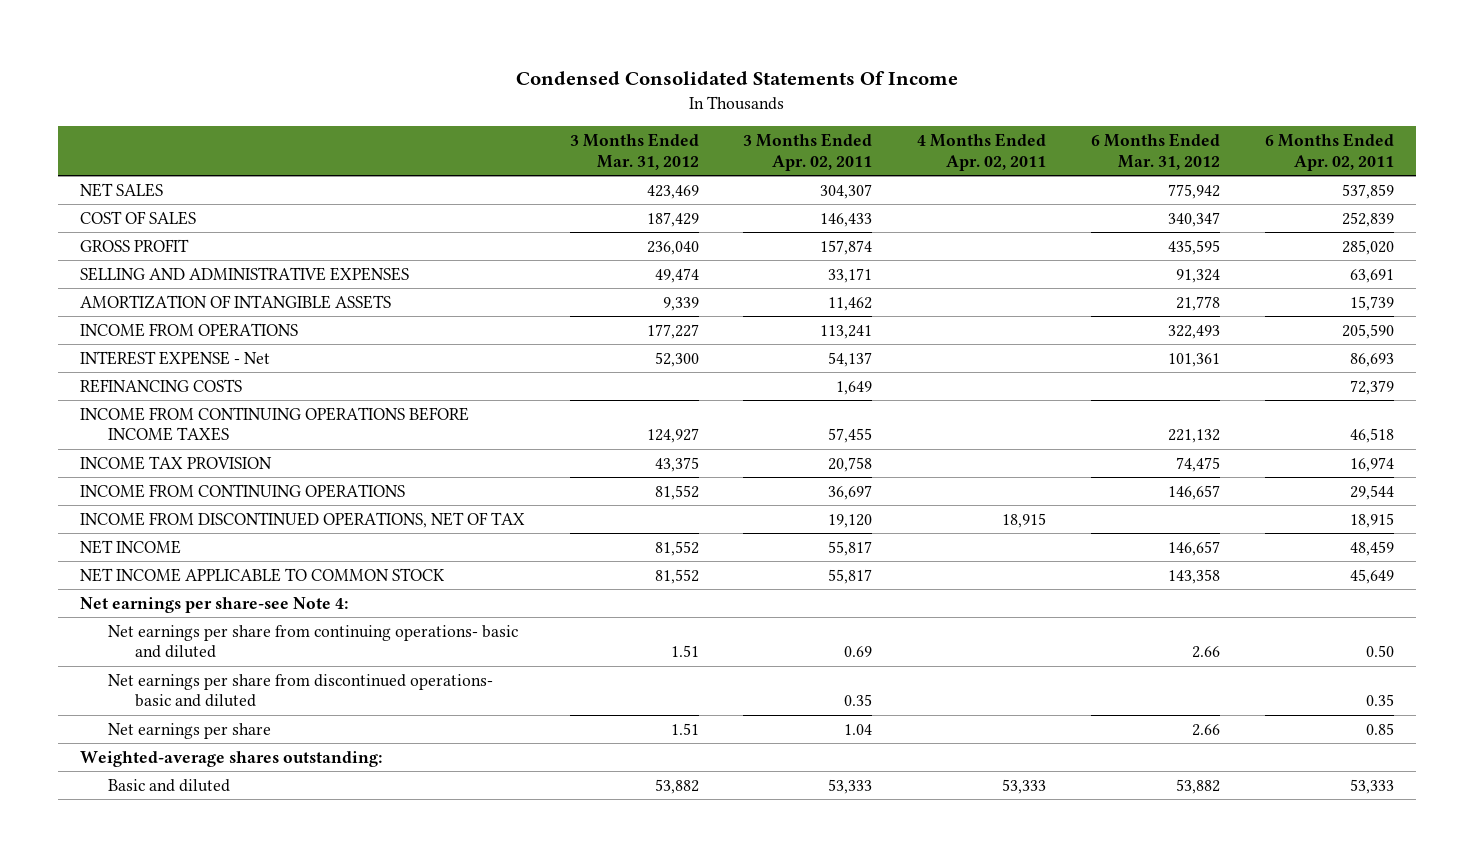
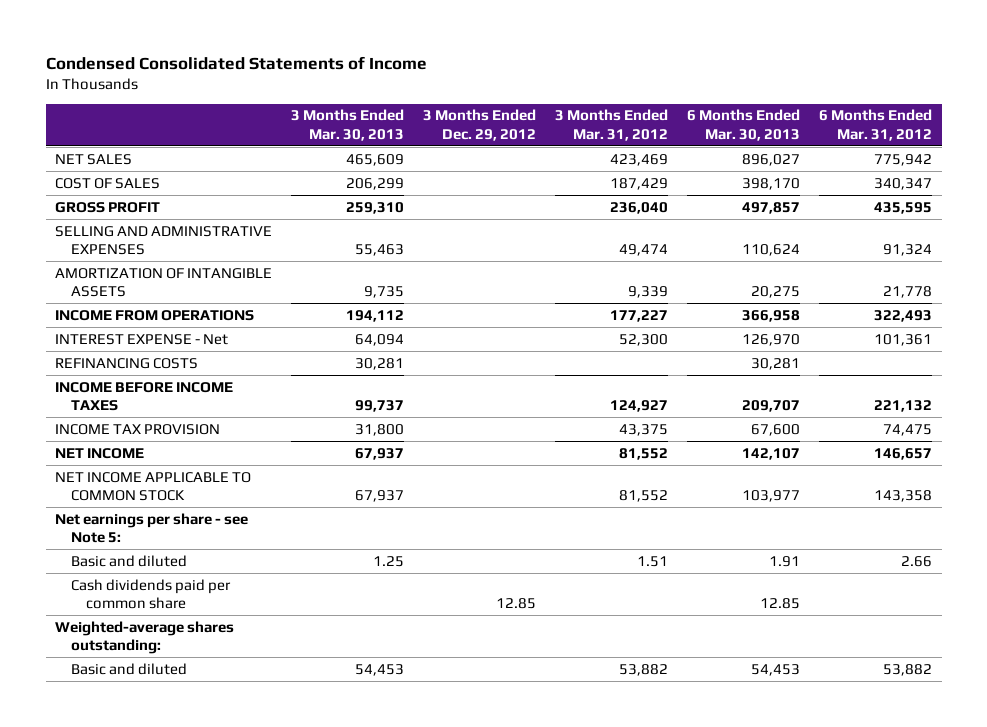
- Condensed Consolidated Statements Of Income
+ Condensed Consolidated Statements of Income
- | 3 Months Ended Mar. 31, 2012 | 3 Months Ended Apr. 02, 2011 | 4 Months Ended Apr. 02, 2011 | 6 Months Ended Mar. 31, 2012 | 6 Months Ended Apr. 02, 2011
+ | 3 Months Ended Mar. 30, 2013 | 3 Months Ended Dec. 29, 2012 | 3 Months Ended Mar. 31, 2012 | 6 Months Ended Mar. 30, 2013 | 6 Months Ended Mar. 31, 2012
- INCOME FROM CONTINUING OPERATIONS BEFORE INCOME TAXES | 124,927 | 57,455 | | 221,132 | 46,518
+ INCOME BEFORE INCOME TAXES | 99,737 | | 124,927 | 209,707 | 221,132
- INCOME FROM CONTINUING OPERATIONS | 81,552 | 36,697 | | 146,657 | 29,544
- INCOME FROM DISCONTINUED OPERATIONS, NET OF TAX | | 19,120 | 18,915 | | 18,915
- Net earnings per share-see Note 4:
- Net earnings per share from continuing operations- basic and diluted | 1.51 | 0.69 | | 2.66 | 0.50
- Net earnings per share from discontinued operations- basic and diluted | | 0.35 | | | 0.35
- Net earnings per share | 1.51 | 1.04 | | 2.66 | 0.85
+ Net earnings per share - see Note 5:
+ Basic and diluted | 1.25 | | 1.51 | 1.91 | 2.66
+ Cash dividends paid per common share | | 12.85 | | 12.85 |

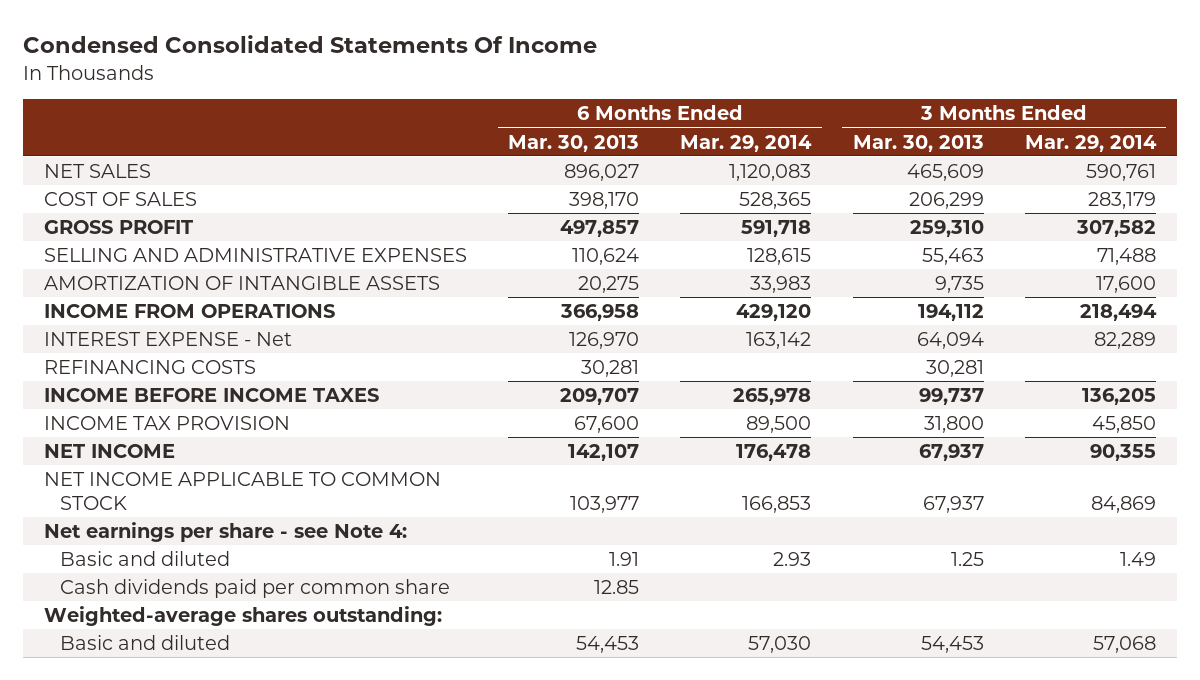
- Condensed Consolidated Statements of Income
+ Condensed Consolidated Statements Of Income
- | 3 Months Ended Mar. 30, 2013 | 3 Months Ended Dec. 29, 2012 | 3 Months Ended Mar. 31, 2012 | 6 Months Ended Mar. 30, 2013 | 6 Months Ended Mar. 31, 2012
+ | 6 Months Ended Mar. 30, 2013 | 6 Months Ended Mar. 29, 2014 | 3 Months Ended Mar. 30, 2013 | 3 Months Ended Mar. 29, 2014
- Net earnings per share - see Note 5:
+ Net earnings per share - see Note 4:

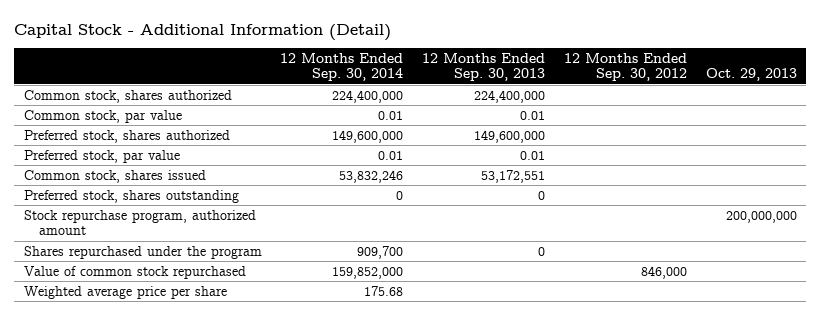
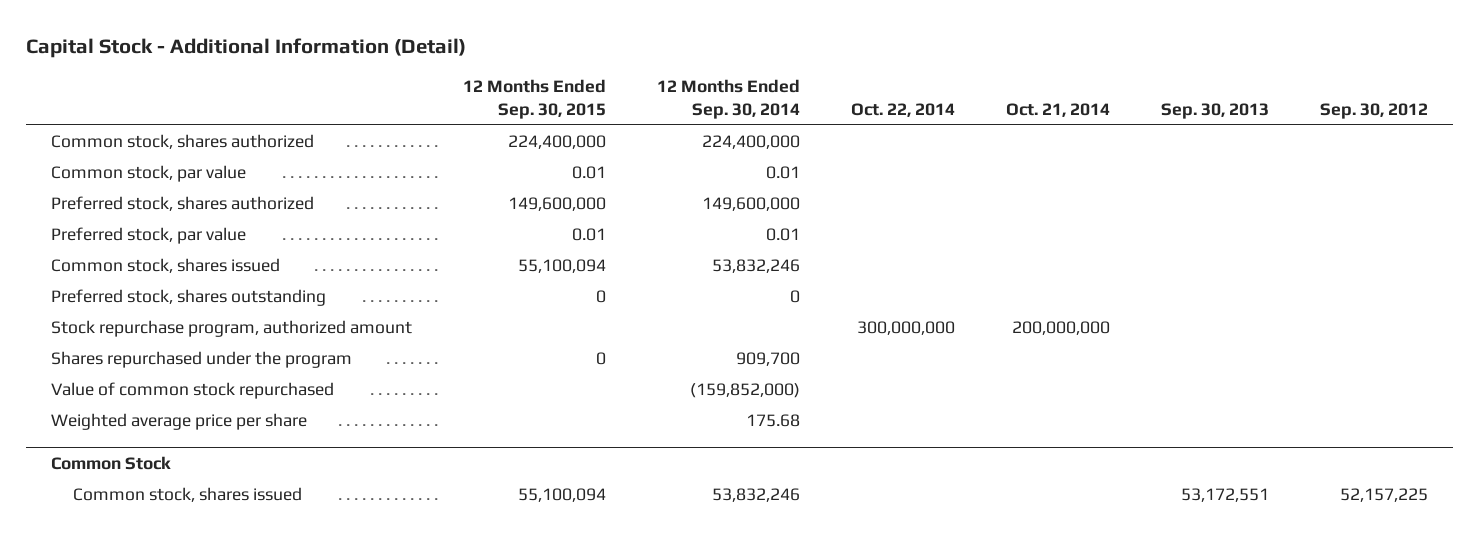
- | 12 Months Ended Sep. 30, 2014 | 12 Months Ended Sep. 30, 2013 | 12 Months Ended Sep. 30, 2012 | Oct. 29, 2013
+ | 12 Months Ended Sep. 30, 2015 | 12 Months Ended Sep. 30, 2014 | Oct. 22, 2014 | Oct. 21, 2014 | Sep. 30, 2013 | Sep. 30, 2012
- Value of common stock repurchased | 159,852,000 | | 846,000 |
+ Value of common stock repurchased | | (159,852,000) | | | |
+ Common Stock
+ Common stock, shares issued | 55,100,094 | 53,832,246 | | | 53,172,551 | 52,157,225

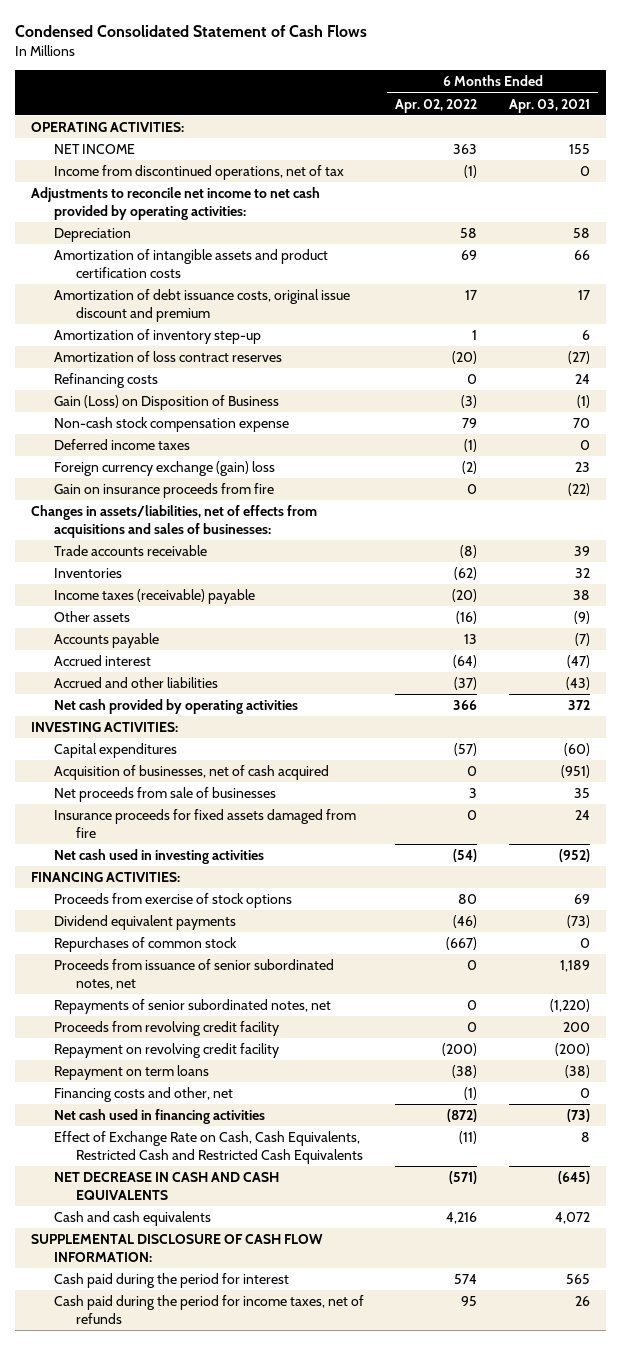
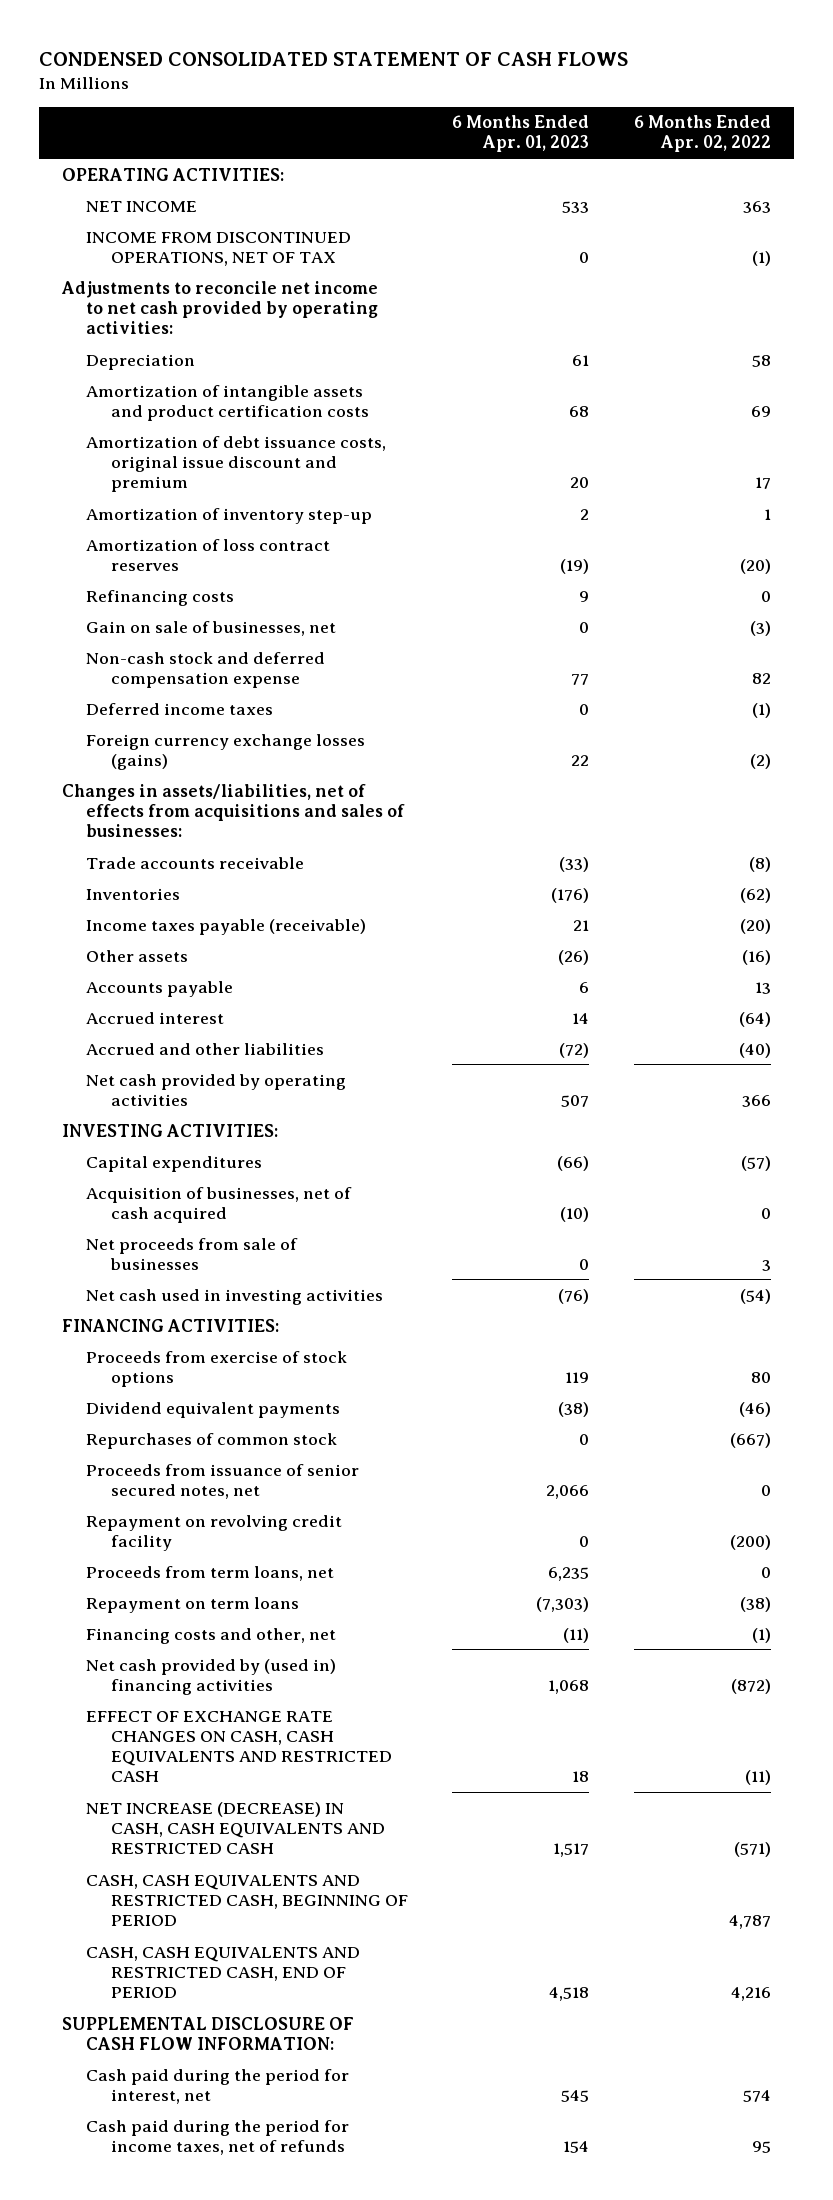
- Condensed Consolidated Statement of Cash Flows
+ CONDENSED CONSOLIDATED STATEMENT OF CASH FLOWS
- | 6 Months Ended Apr. 02, 2022 | 6 Months Ended Apr. 03, 2021
+ | 6 Months Ended Apr. 01, 2023 | 6 Months Ended Apr. 02, 2022
- Income from discontinued operations, net of tax | (1) | 0
+ INCOME FROM DISCONTINUED OPERATIONS, NET OF TAX | 0 | (1)
- Gain (Loss) on Disposition of Business | (3) | (1)
- Non-cash stock compensation expense | 79 | 70
+ Gain on sale of businesses, net | 0 | (3)
+ Non-cash stock and deferred compensation expense | 77 | 82
- Foreign currency exchange (gain) loss | (2) | 23
- Gain on insurance proceeds from fire | 0 | (22)
+ Foreign currency exchange losses (gains) | 22 | (2)
- Income taxes (receivable) payable | (20) | 38
+ Income taxes payable (receivable) | 21 | (20)
- Accrued and other liabilities | (37) | (43)
+ Accrued and other liabilities | (72) | (40)
- Insurance proceeds for fixed assets damaged from fire | 0 | 24
- Proceeds from issuance of senior subordinated notes, net | 0 | 1,189
- Repayments of senior subordinated notes, net | 0 | (1,220)
- Proceeds from revolving credit facility | 0 | 200
+ Proceeds from issuance of senior secured notes, net | 2,066 | 0
+ Proceeds from term loans, net | 6,235 | 0
- Net cash used in financing activities | (872) | (73)
- Effect of Exchange Rate on Cash, Cash Equivalents, Restricted Cash and Restricted Cash Equivalents | (11) | 8
- NET DECREASE IN CASH AND CASH EQUIVALENTS | (571) | (645)
- Cash and cash equivalents | 4,216 | 4,072
+ Net cash provided by (used in) financing activities | 1,068 | (872)
+ EFFECT OF EXCHANGE RATE CHANGES ON CASH, CASH EQUIVALENTS AND RESTRICTED CASH | 18 | (11)
+ NET INCREASE (DECREASE) IN CASH, CASH EQUIVALENTS AND RESTRICTED CASH | 1,517 | (571)
+ CASH, CASH EQUIVALENTS AND RESTRICTED CASH, BEGINNING OF PERIOD | | 4,787
+ CASH, CASH EQUIVALENTS AND RESTRICTED CASH, END OF PERIOD | 4,518 | 4,216
- Cash paid during the period for interest | 574 | 565
+ Cash paid during the period for interest, net | 545 | 574

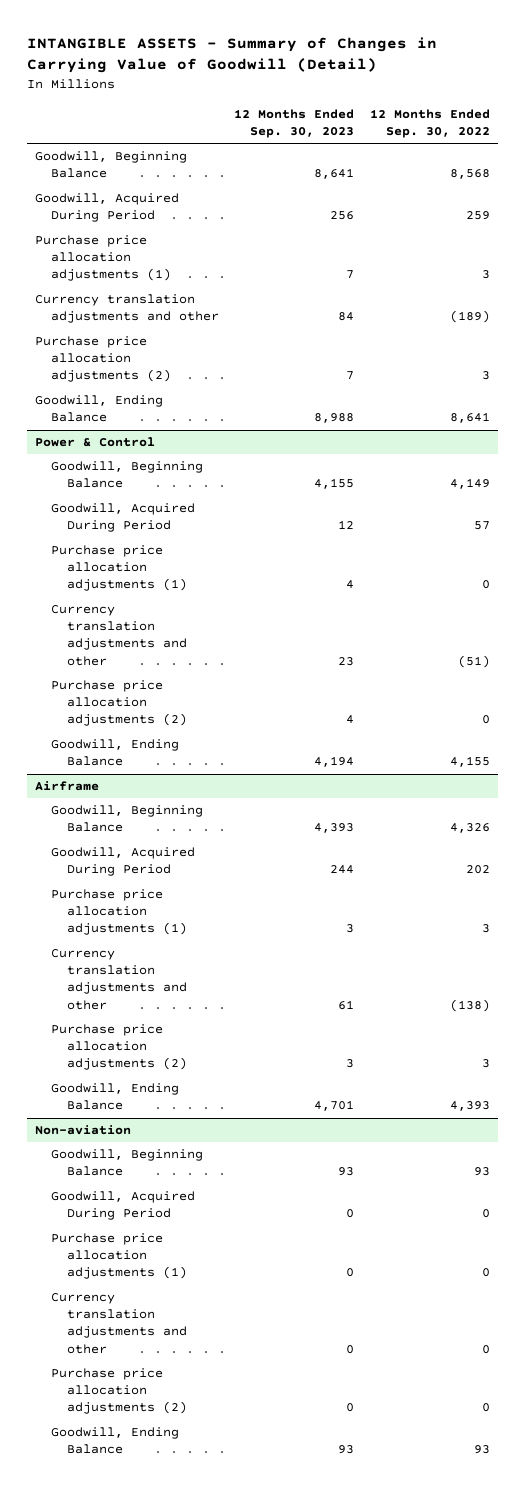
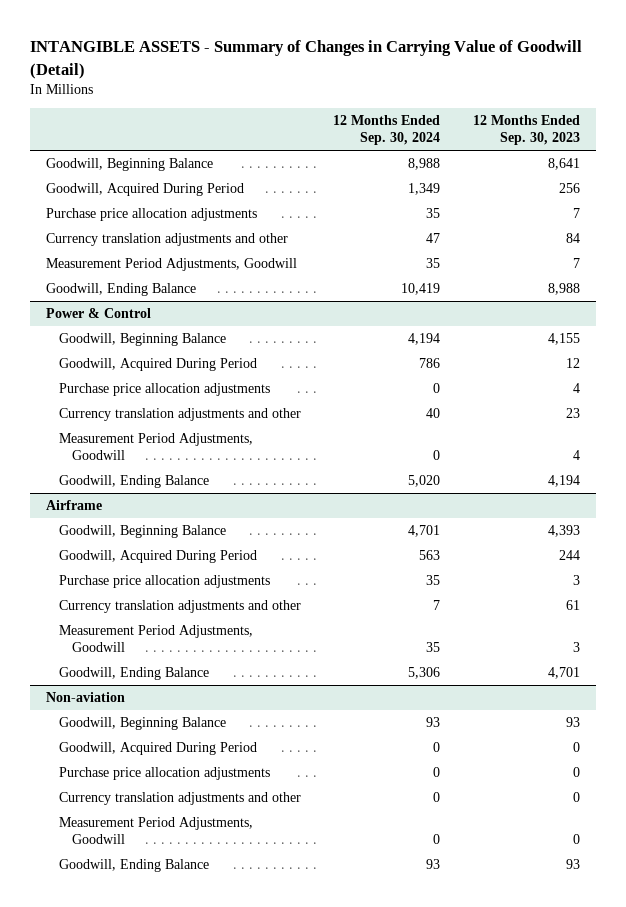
- | 12 Months Ended Sep. 30, 2023 | 12 Months Ended Sep. 30, 2022
+ | 12 Months Ended Sep. 30, 2024 | 12 Months Ended Sep. 30, 2023
- Purchase price allocation adjustments (1) | 7 | 3
+ Purchase price allocation adjustments | 35 | 7
- Purchase price allocation adjustments (2) | 7 | 3
+ Measurement Period Adjustments, Goodwill | 35 | 7
@ Power & Control
- Purchase price allocation adjustments (1) | 4 | 0
+ Purchase price allocation adjustments | 0 | 4
- Purchase price allocation adjustments (2) | 4 | 0
+ Measurement Period Adjustments, Goodwill | 0 | 4
@ Airframe
- Purchase price allocation adjustments (1) | 3 | 3
+ Purchase price allocation adjustments | 35 | 3
- Purchase price allocation adjustments (2) | 3 | 3
+ Measurement Period Adjustments, Goodwill | 35 | 3
@ Non-aviation
- Purchase price allocation adjustments (1) | 0 | 0
+ Purchase price allocation adjustments | 0 | 0
- Purchase price allocation adjustments (2) | 0 | 0
+ Measurement Period Adjustments, Goodwill | 0 | 0

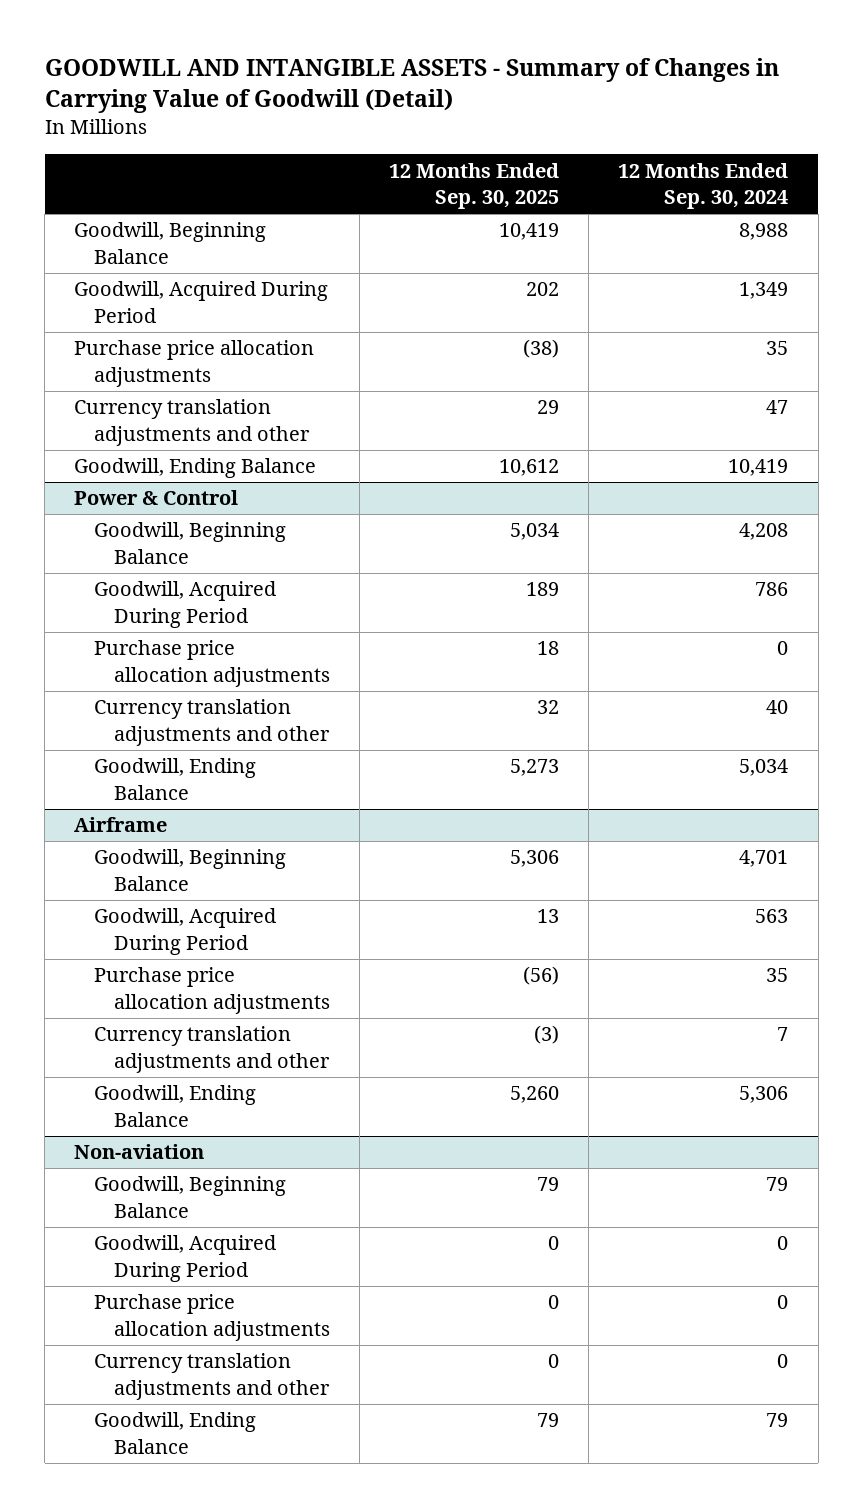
- INTANGIBLE ASSETS - Summary of Changes in Carrying Value of Goodwill (Detail)
+ GOODWILL AND INTANGIBLE ASSETS - Summary of Changes in Carrying Value of Goodwill (Detail)
- | 12 Months Ended Sep. 30, 2024 | 12 Months Ended Sep. 30, 2023
+ | 12 Months Ended Sep. 30, 2025 | 12 Months Ended Sep. 30, 2024
- Measurement Period Adjustments, Goodwill | 35 | 7
@ Power & Control
- Goodwill, Beginning Balance | 4,194 | 4,155
+ Goodwill, Beginning Balance | 5,034 | 4,208
- Measurement Period Adjustments, Goodwill | 0 | 4
- Goodwill, Ending Balance | 5,020 | 4,194
+ Goodwill, Ending Balance | 5,273 | 5,034
@ Airframe
- Measurement Period Adjustments, Goodwill | 35 | 3
@ Non-aviation
- Goodwill, Beginning Balance | 93 | 93
+ Goodwill, Beginning Balance | 79 | 79
- Measurement Period Adjustments, Goodwill | 0 | 0
- Goodwill, Ending Balance | 93 | 93
+ Goodwill, Ending Balance | 79 | 79

